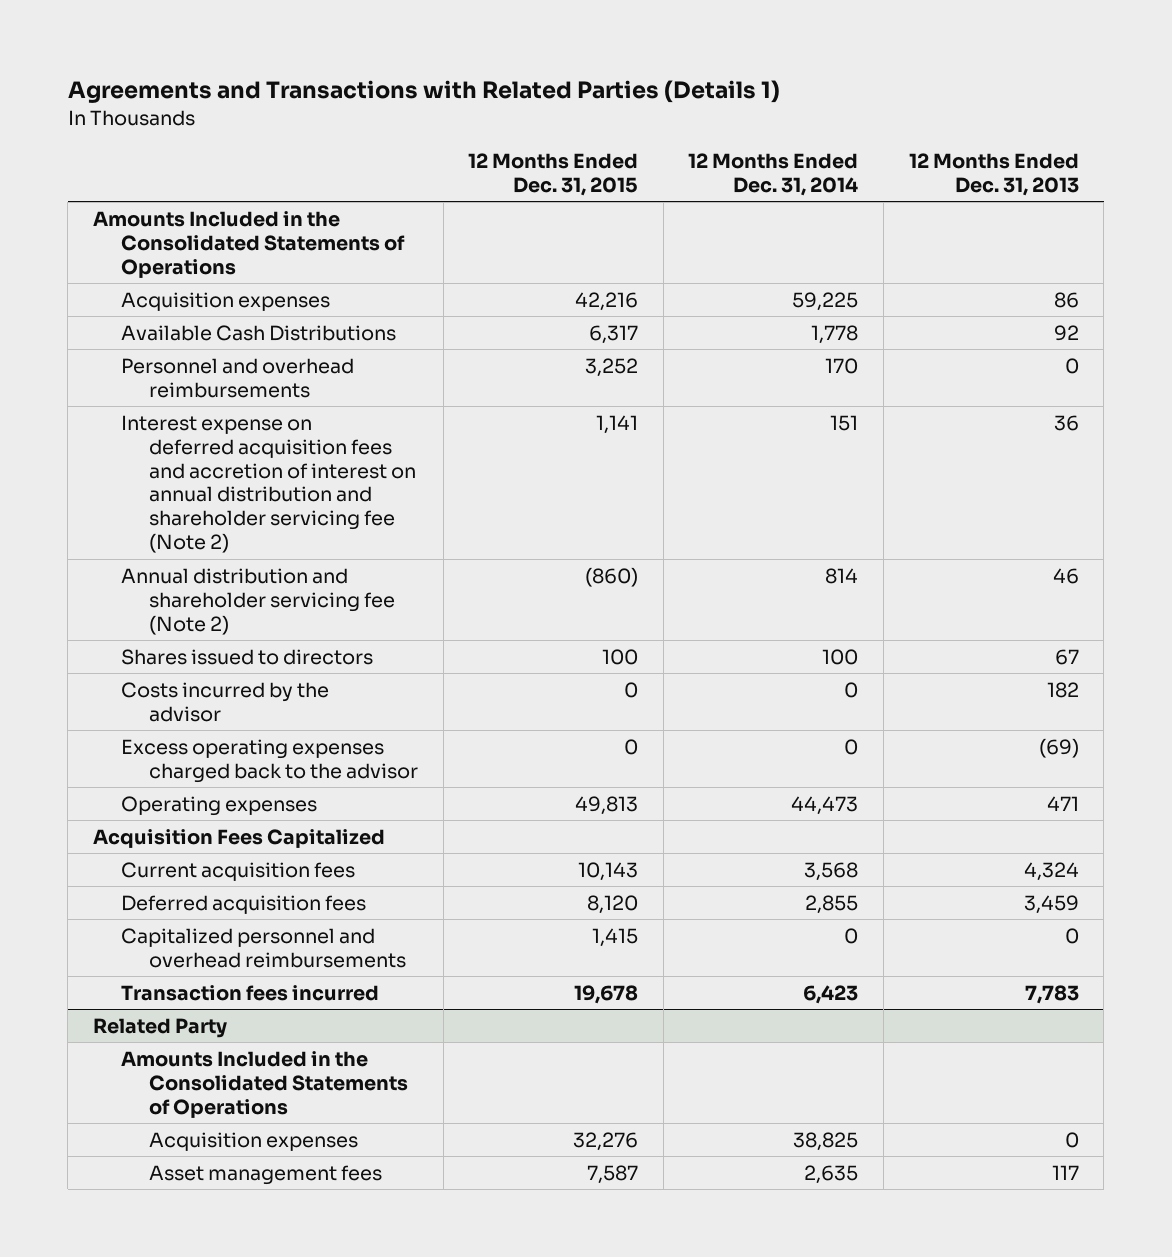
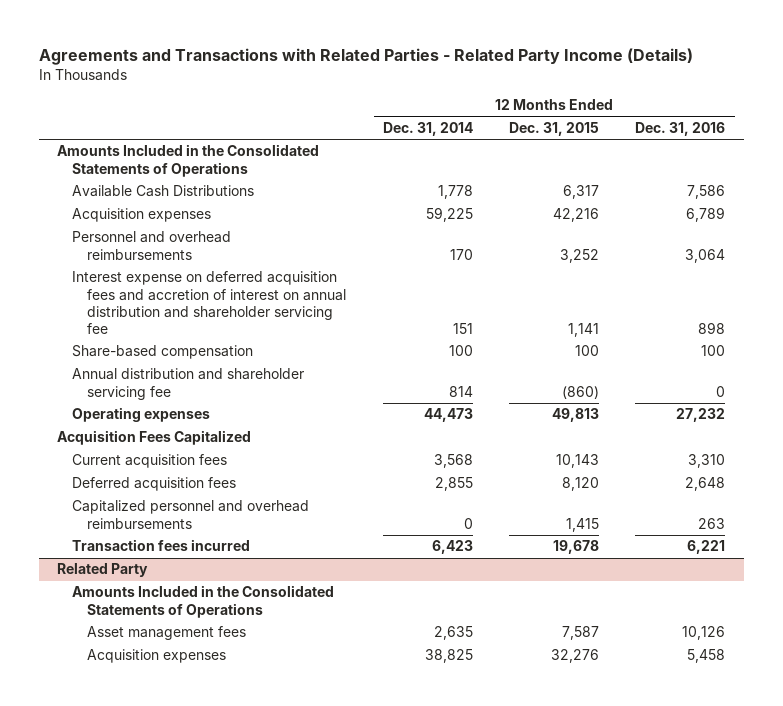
- Agreements and Transactions with Related Parties (Details 1)
+ Agreements and Transactions with Related Parties - Related Party Income (Details)
- | 12 Months Ended Dec. 31, 2015 | 12 Months Ended Dec. 31, 2014 | 12 Months Ended Dec. 31, 2013
+ | 12 Months Ended Dec. 31, 2014 | 12 Months Ended Dec. 31, 2015 | 12 Months Ended Dec. 31, 2016
moved down: Acquisition expenses | 59,225 | 42,216 | 6,789
- Interest expense on deferred acquisition fees and accretion of interest on annual distribution and shareholder servicing fee (Note 2) | 1,141 | 151 | 36
- Annual distribution and shareholder servicing fee (Note 2) | (860) | 814 | 46
- Shares issued to directors | 100 | 100 | 67
- Costs incurred by the advisor | 0 | 0 | 182
- Excess operating expenses charged back to the advisor | 0 | 0 | (69)
+ Interest expense on deferred acquisition fees and accretion of interest on annual distribution and shareholder servicing fee | 151 | 1,141 | 898
+ Share-based compensation | 100 | 100 | 100
+ Annual distribution and shareholder servicing fee | 814 | (860) | 0
@ Related Party
moved down: Acquisition expenses | 38,825 | 32,276 | 5,458

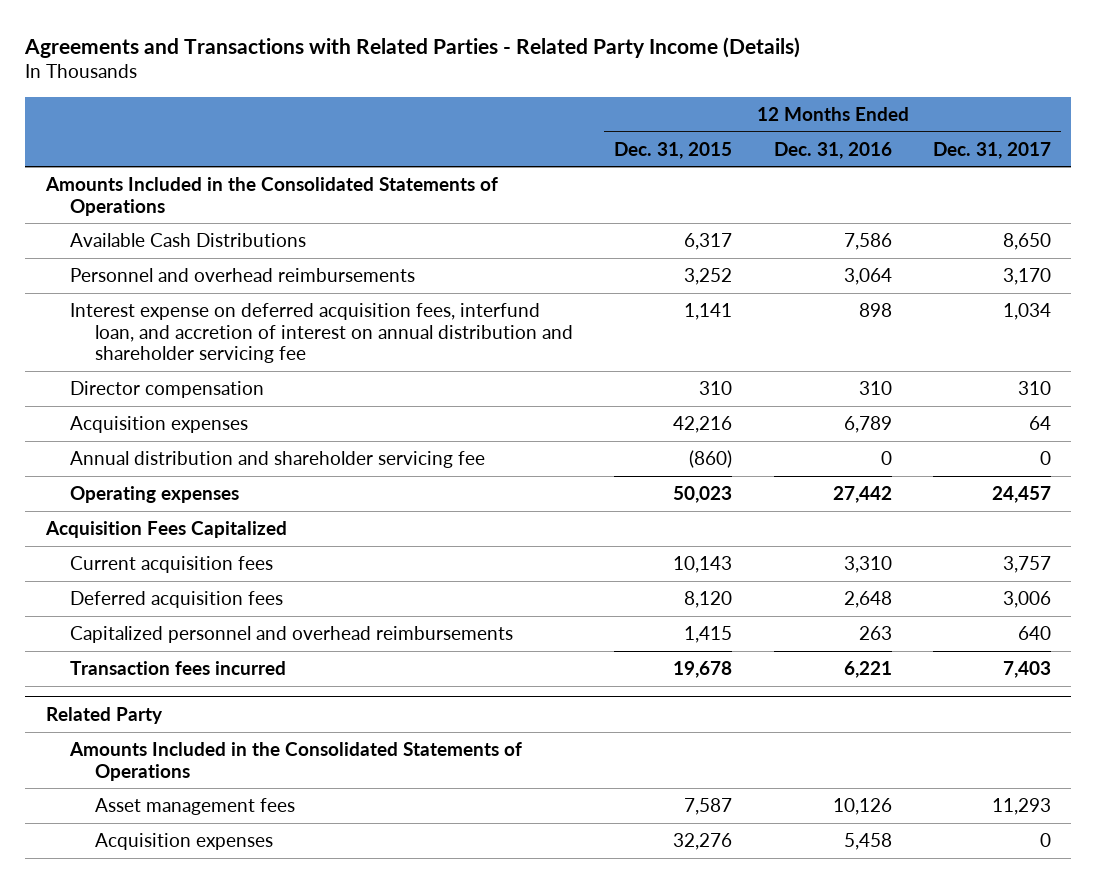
- | 12 Months Ended Dec. 31, 2014 | 12 Months Ended Dec. 31, 2015 | 12 Months Ended Dec. 31, 2016
+ | 12 Months Ended Dec. 31, 2015 | 12 Months Ended Dec. 31, 2016 | 12 Months Ended Dec. 31, 2017
- Interest expense on deferred acquisition fees and accretion of interest on annual distribution and shareholder servicing fee | 151 | 1,141 | 898
- Share-based compensation | 100 | 100 | 100
+ Interest expense on deferred acquisition fees, interfund loan, and accretion of interest on annual distribution and shareholder servicing fee | 1,141 | 898 | 1,034
+ Director compensation | 310 | 310 | 310
moved down: Acquisition expenses | 42,216 | 6,789 | 64
- Operating expenses | 44,473 | 49,813 | 27,232
+ Operating expenses | 50,023 | 27,442 | 24,457

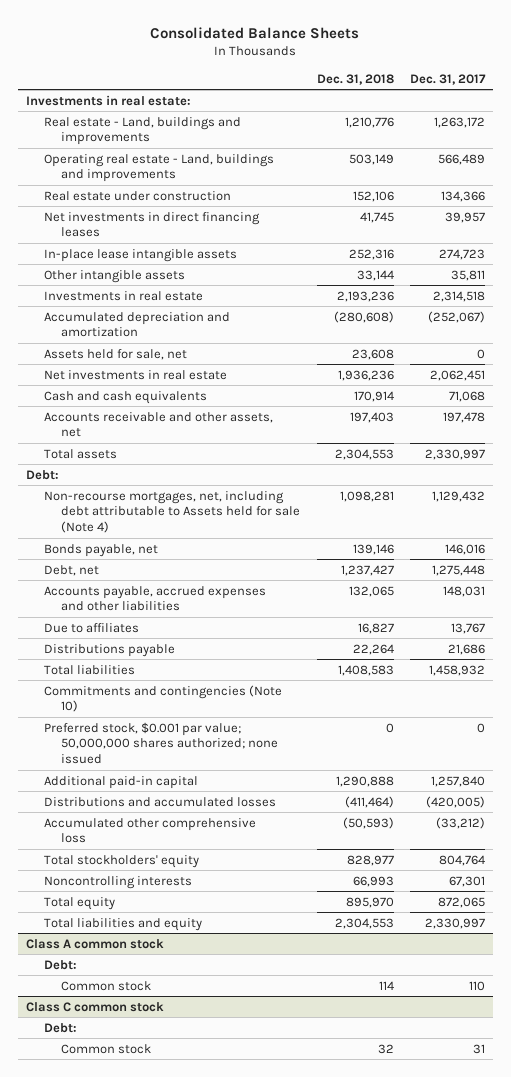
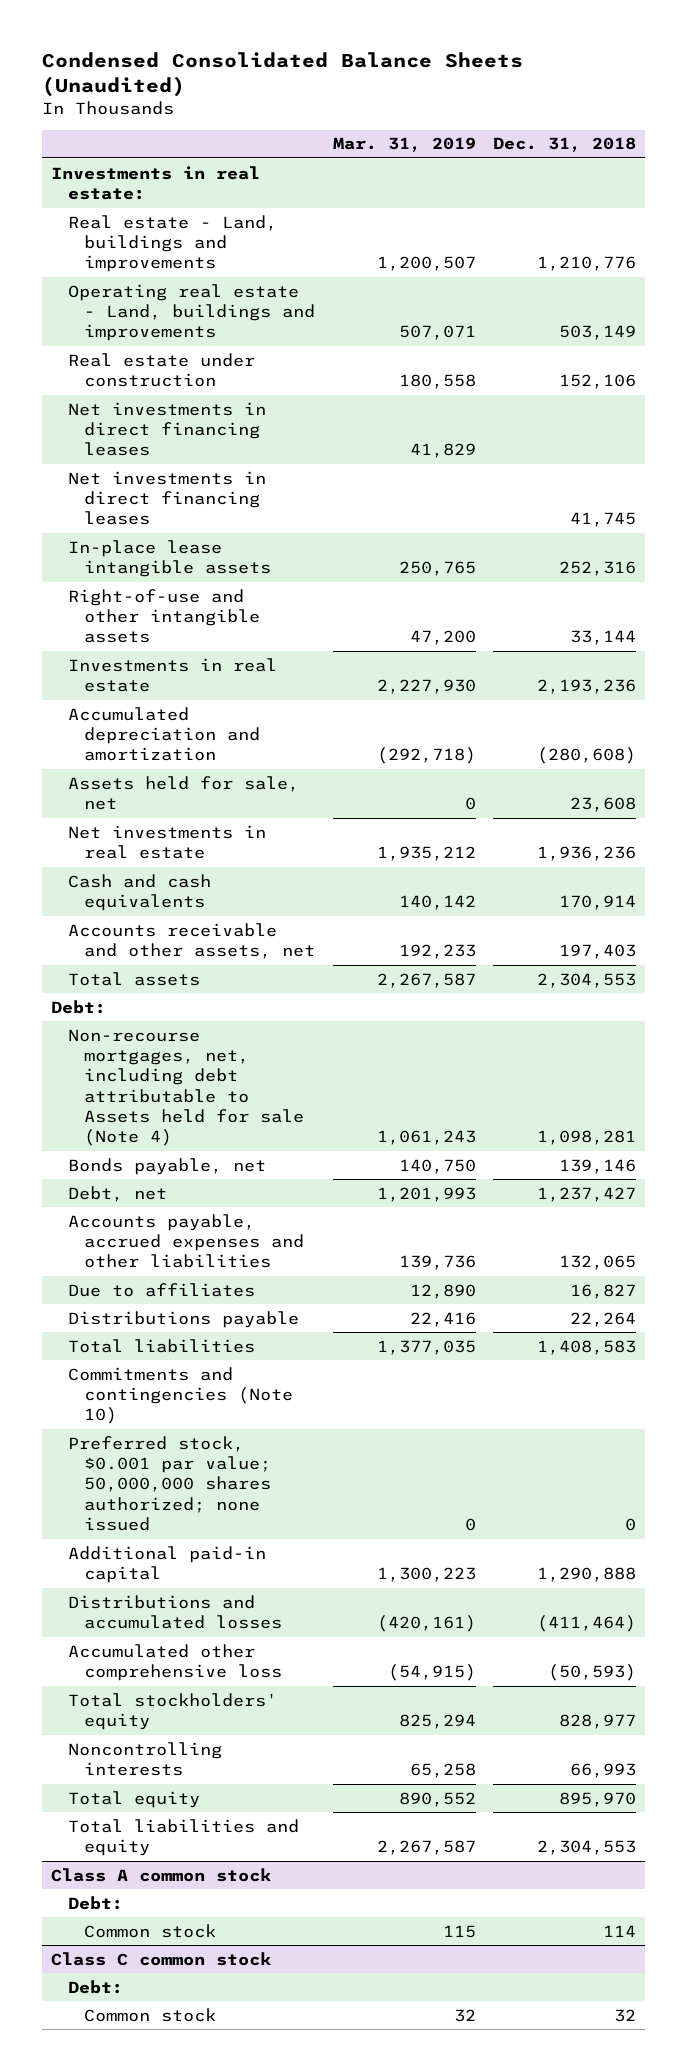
- Consolidated Balance Sheets
+ Condensed Consolidated Balance Sheets (Unaudited)
- | Dec. 31, 2018 | Dec. 31, 2017
+ | Mar. 31, 2019 | Dec. 31, 2018
+ Net investments in direct financing leases | 41,829 |
- Other intangible assets | 33,144 | 35,811
+ Right-of-use and other intangible assets | 47,200 | 33,144

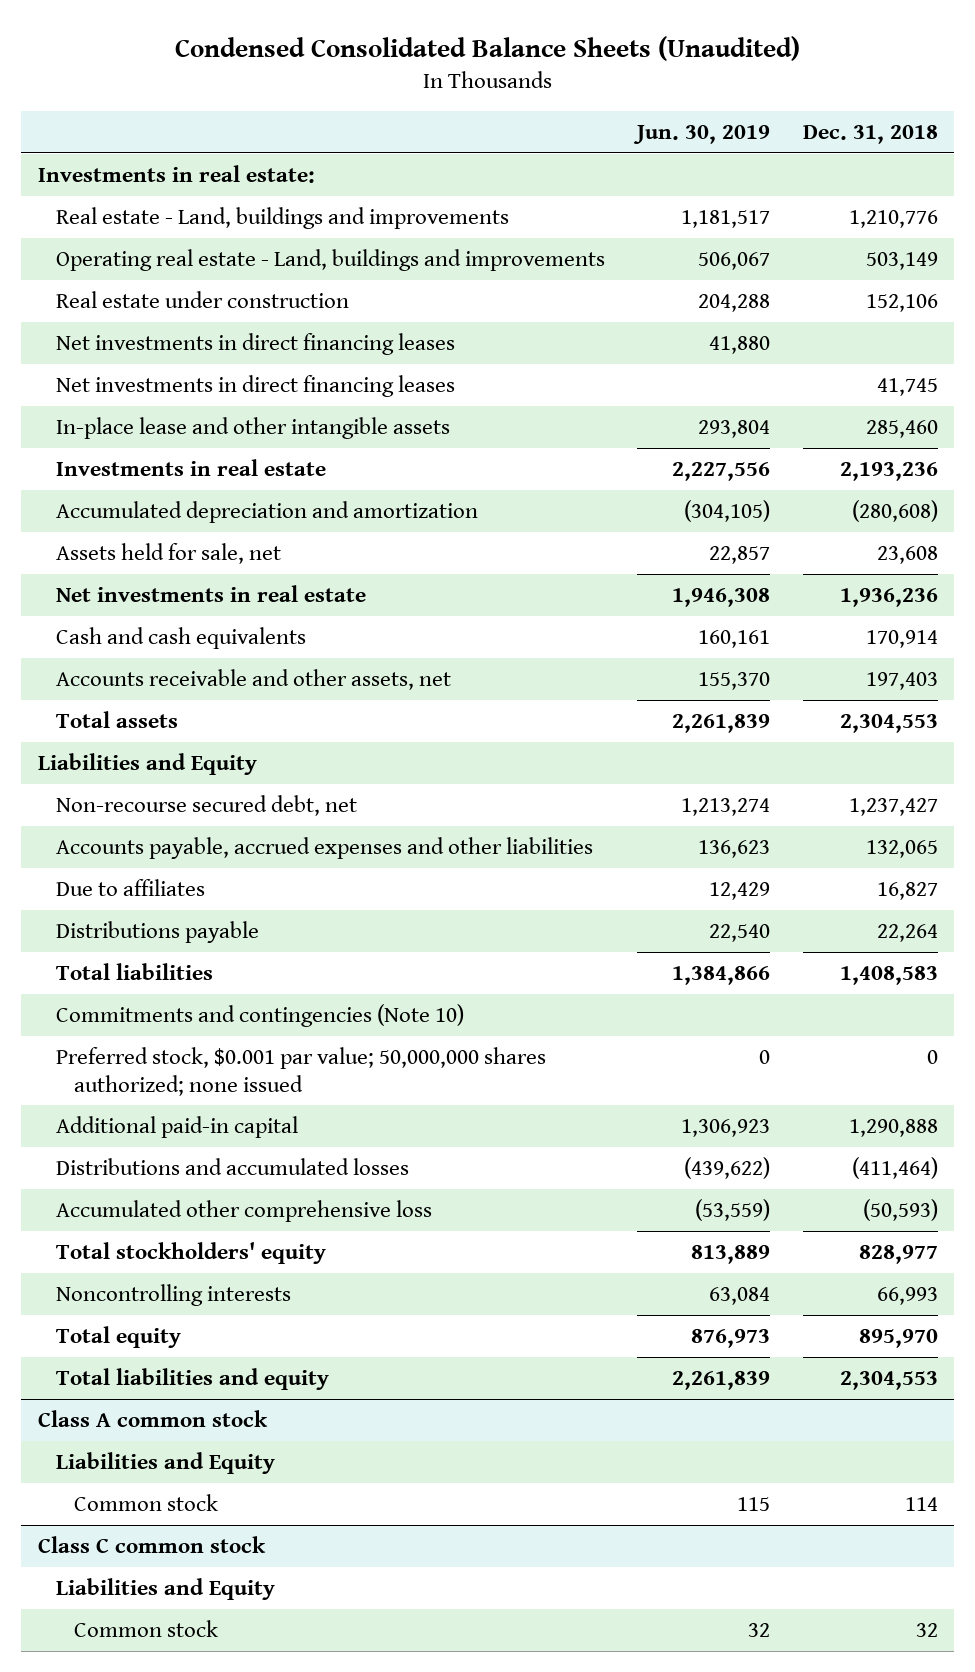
- | Mar. 31, 2019 | Dec. 31, 2018
+ | Jun. 30, 2019 | Dec. 31, 2018
- In-place lease intangible assets | 250,765 | 252,316
- Right-of-use and other intangible assets | 47,200 | 33,144
+ In-place lease and other intangible assets | 293,804 | 285,460
- Debt:
- Non-recourse mortgages, net, including debt attributable to Assets held for sale (Note 4) | 1,061,243 | 1,098,281
- Bonds payable, net | 140,750 | 139,146
- Debt, net | 1,201,993 | 1,237,427
+ Liabilities and Equity
+ Non-recourse secured debt, net | 1,213,274 | 1,237,427
@ Class A common stock
- Debt:
+ Liabilities and Equity
@ Class C common stock
- Debt:
+ Liabilities and Equity

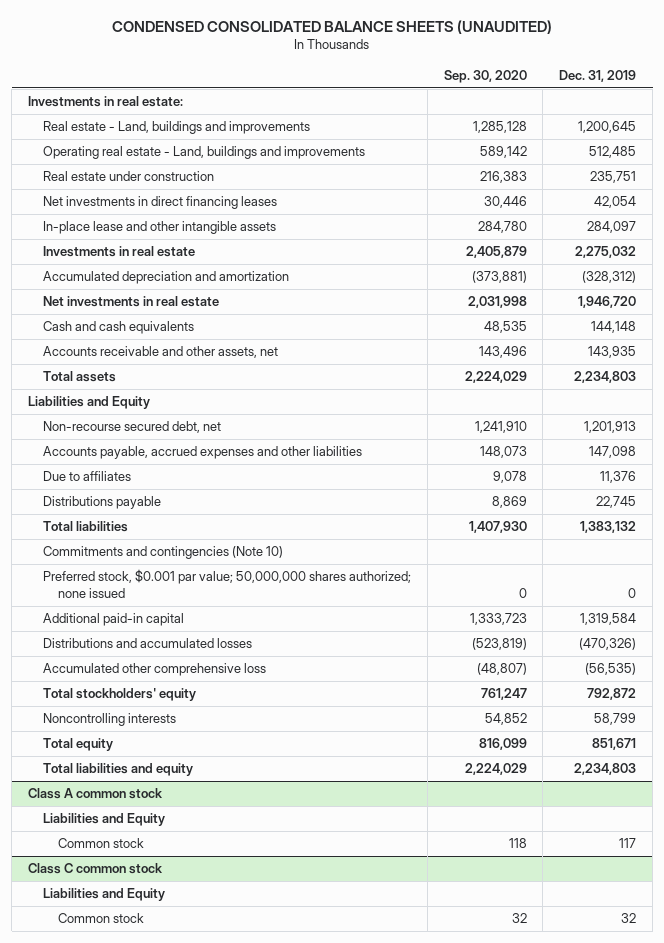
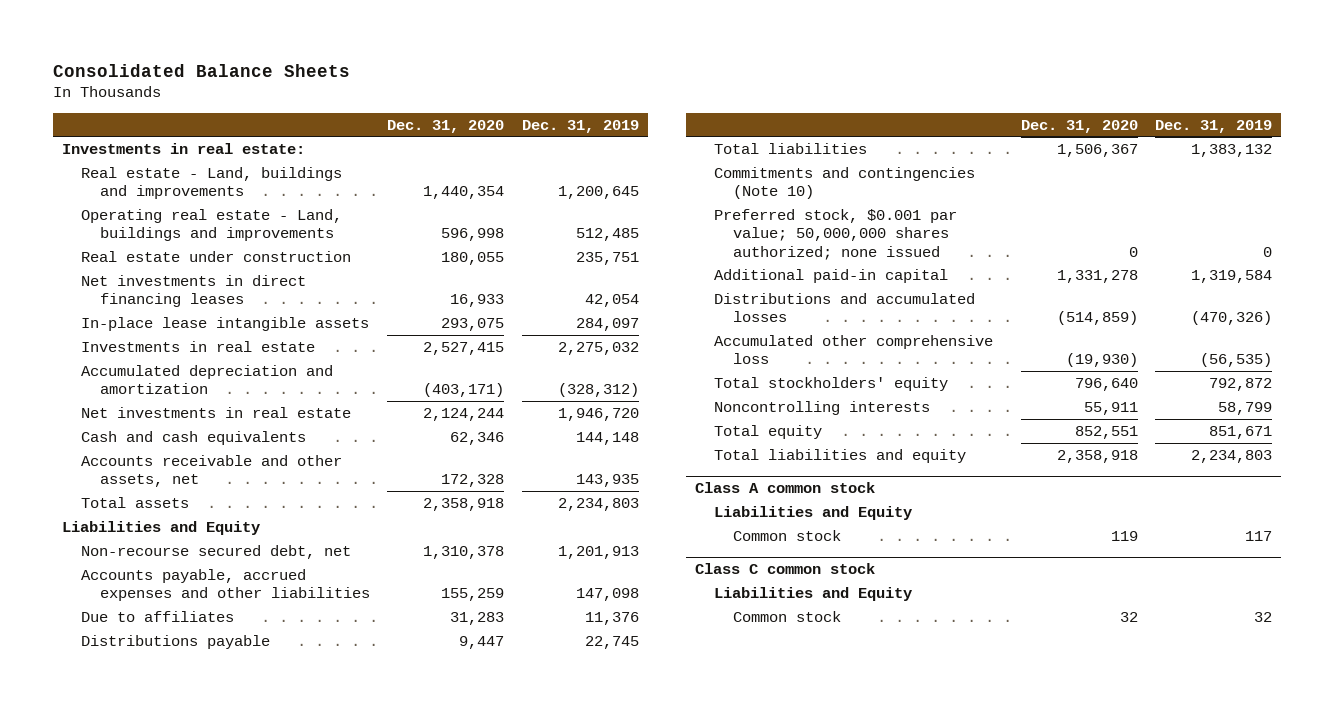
- CONDENSED CONSOLIDATED BALANCE SHEETS (UNAUDITED)
+ Consolidated Balance Sheets
- | Sep. 30, 2020 | Dec. 31, 2019
+ | Dec. 31, 2020 | Dec. 31, 2019
- In-place lease and other intangible assets | 284,780 | 284,097
+ In-place lease intangible assets | 293,075 | 284,097

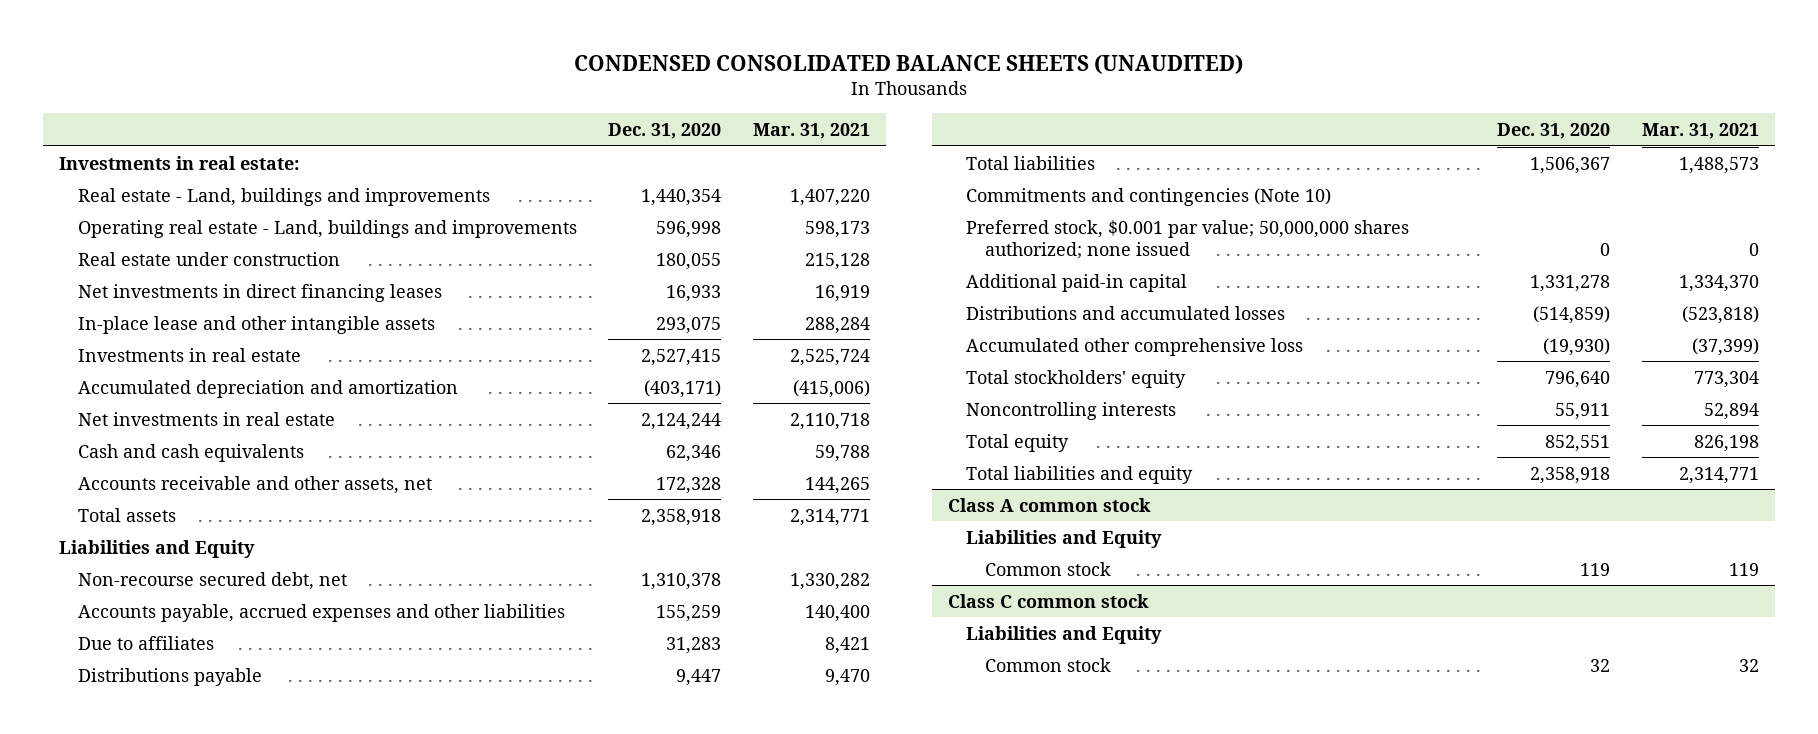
- Consolidated Balance Sheets
+ CONDENSED CONSOLIDATED BALANCE SHEETS (UNAUDITED)
- | Dec. 31, 2020 | Dec. 31, 2019
+ | Dec. 31, 2020 | Mar. 31, 2021
- In-place lease intangible assets | 293,075 | 284,097
+ In-place lease and other intangible assets | 293,075 | 288,284

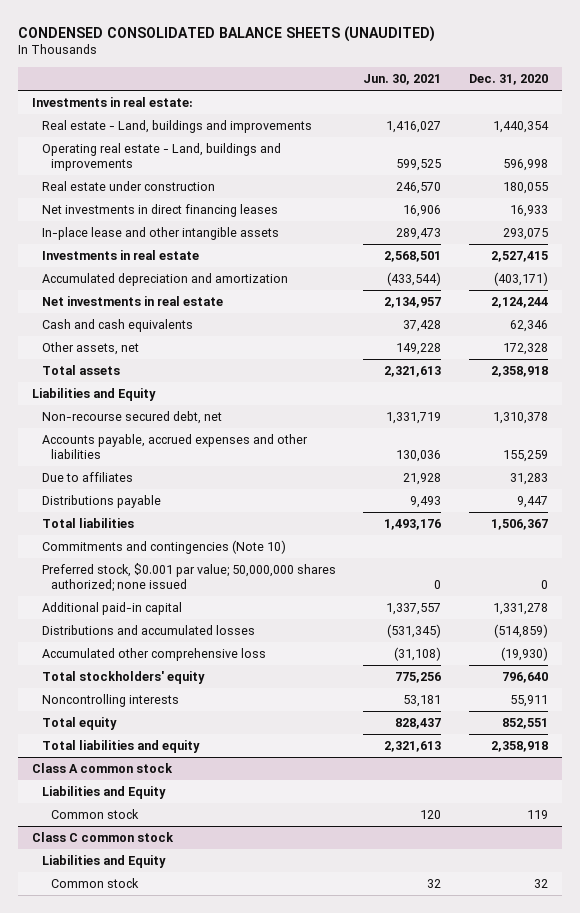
- | Dec. 31, 2020 | Mar. 31, 2021
+ | Jun. 30, 2021 | Dec. 31, 2020
- Accounts receivable and other assets, net | 172,328 | 144,265
+ Other assets, net | 149,228 | 172,328

